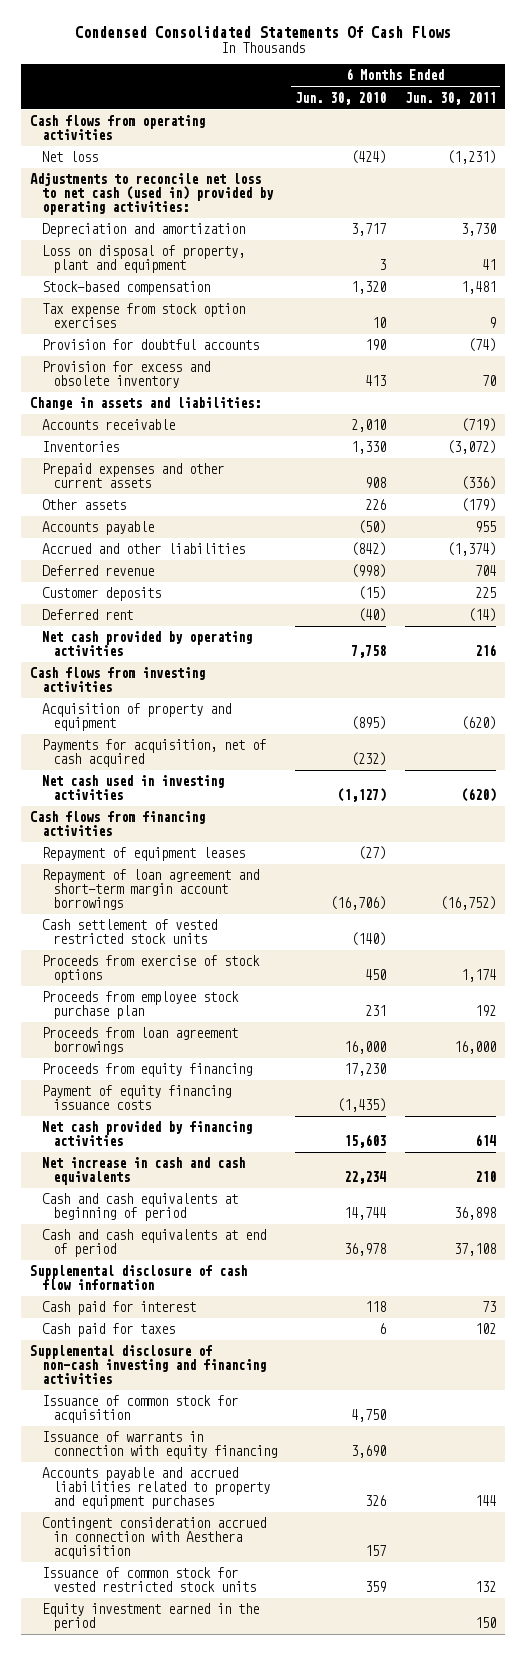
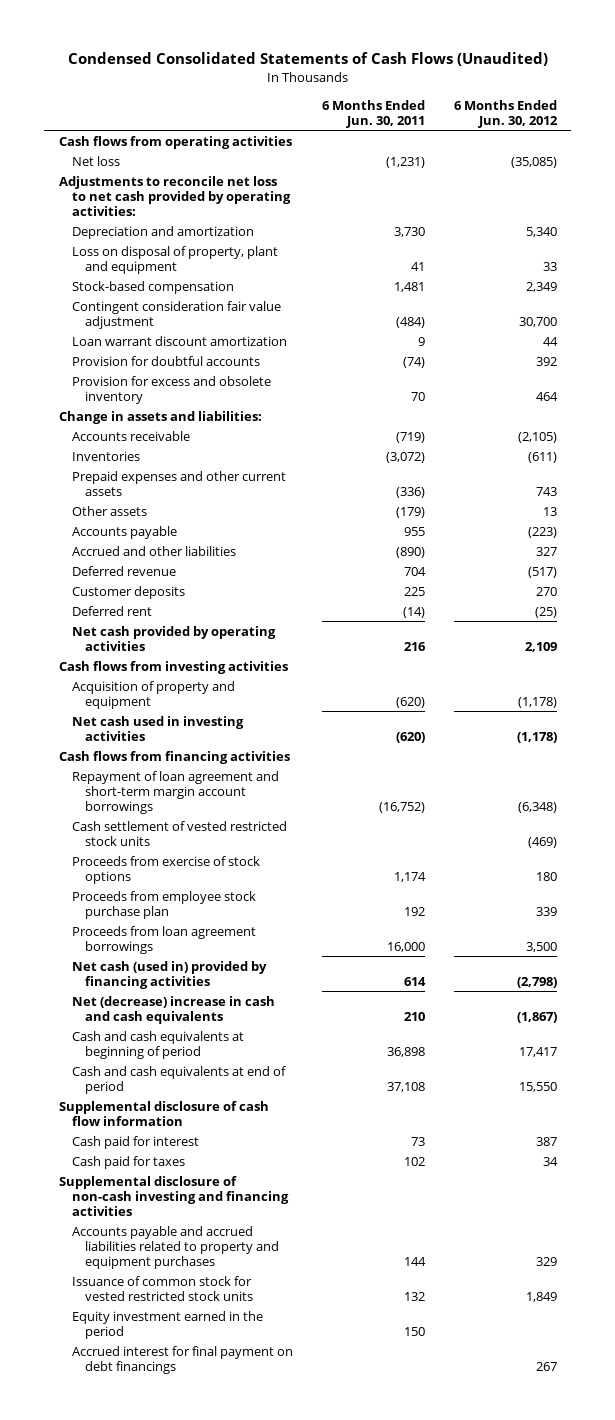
- Condensed Consolidated Statements Of Cash Flows
+ Condensed Consolidated Statements of Cash Flows (Unaudited)
- | 6 Months Ended Jun. 30, 2010 | 6 Months Ended Jun. 30, 2011
+ | 6 Months Ended Jun. 30, 2011 | 6 Months Ended Jun. 30, 2012
- Adjustments to reconcile net loss to net cash (used in) provided by operating activities:
+ Adjustments to reconcile net loss to net cash provided by operating activities:
- Tax expense from stock option exercises | 10 | 9
+ Contingent consideration fair value adjustment | (484) | 30,700
+ Loan warrant discount amortization | 9 | 44
- Accrued and other liabilities | (842) | (1,374)
+ Accrued and other liabilities | (890) | 327
- Payments for acquisition, net of cash acquired | (232) |
- Repayment of equipment leases | (27) |
- Proceeds from equity financing | 17,230 |
- Payment of equity financing issuance costs | (1,435) |
- Net cash provided by financing activities | 15,603 | 614
- Net increase in cash and cash equivalents | 22,234 | 210
+ Net cash (used in) provided by financing activities | 614 | (2,798)
+ Net (decrease) increase in cash and cash equivalents | 210 | (1,867)
- Issuance of common stock for acquisition | 4,750 |
- Issuance of warrants in connection with equity financing | 3,690 |
- Contingent consideration accrued in connection with Aesthera acquisition | 157 |
+ Accrued interest for final payment on debt financings | | 267

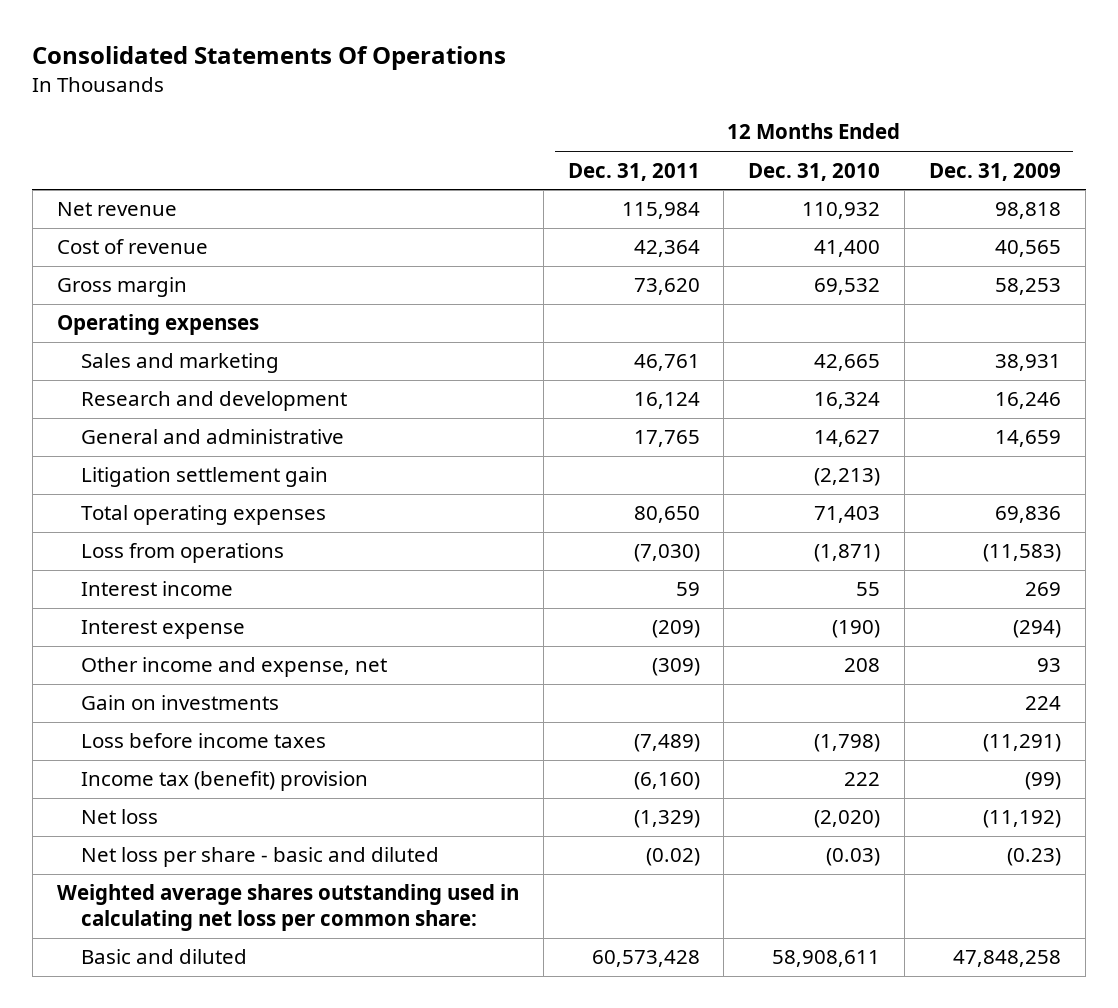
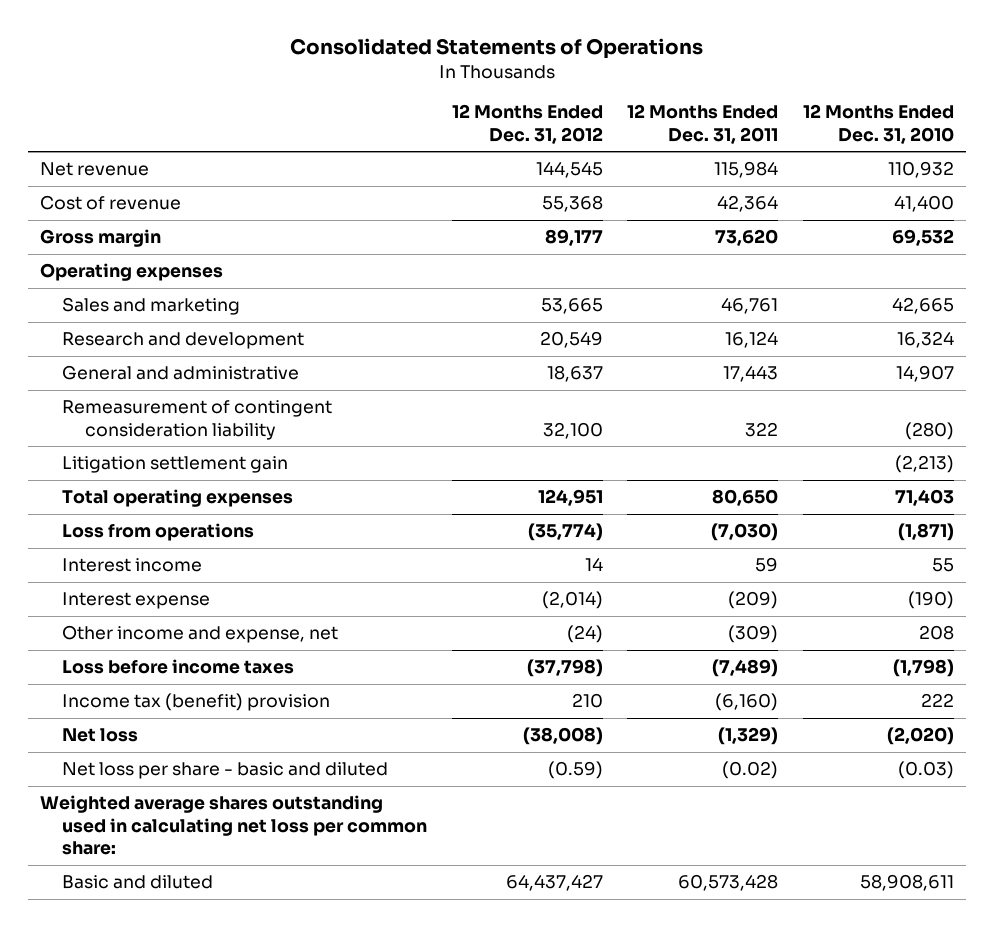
- Consolidated Statements Of Operations
+ Consolidated Statements of Operations
- | 12 Months Ended Dec. 31, 2011 | 12 Months Ended Dec. 31, 2010 | 12 Months Ended Dec. 31, 2009
+ | 12 Months Ended Dec. 31, 2012 | 12 Months Ended Dec. 31, 2011 | 12 Months Ended Dec. 31, 2010
- General and administrative | 17,765 | 14,627 | 14,659
+ General and administrative | 18,637 | 17,443 | 14,907
+ Remeasurement of contingent consideration liability | 32,100 | 322 | (280)
- Gain on investments | | | 224

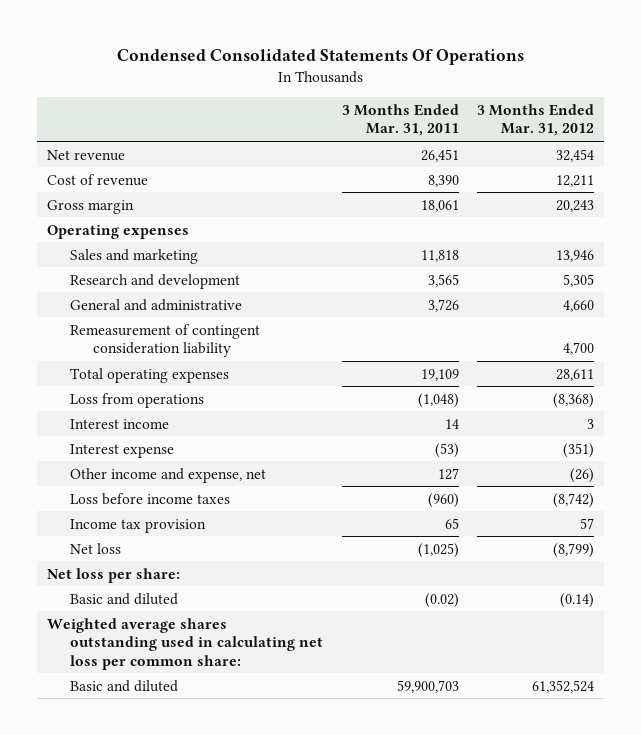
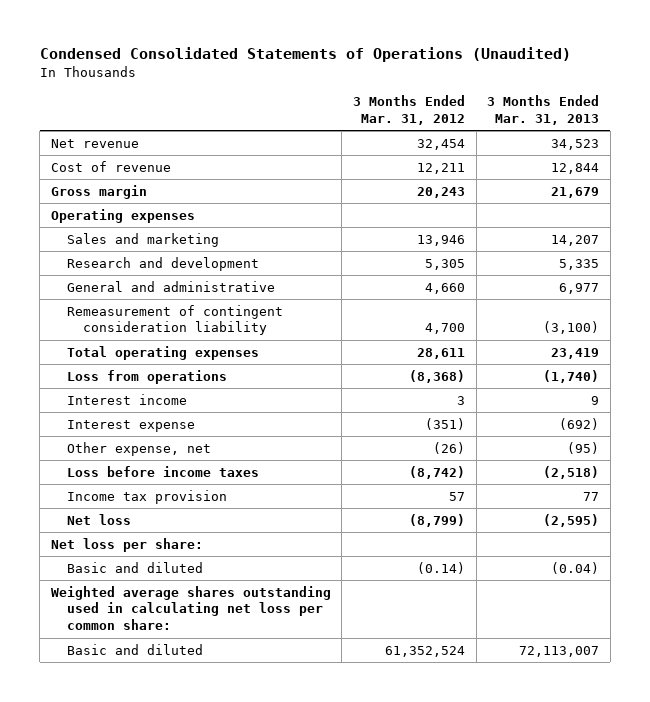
- Condensed Consolidated Statements Of Operations
+ Condensed Consolidated Statements of Operations (Unaudited)
- | 3 Months Ended Mar. 31, 2011 | 3 Months Ended Mar. 31, 2012
+ | 3 Months Ended Mar. 31, 2012 | 3 Months Ended Mar. 31, 2013
- Other income and expense, net | 127 | (26)
+ Other expense, net | (26) | (95)

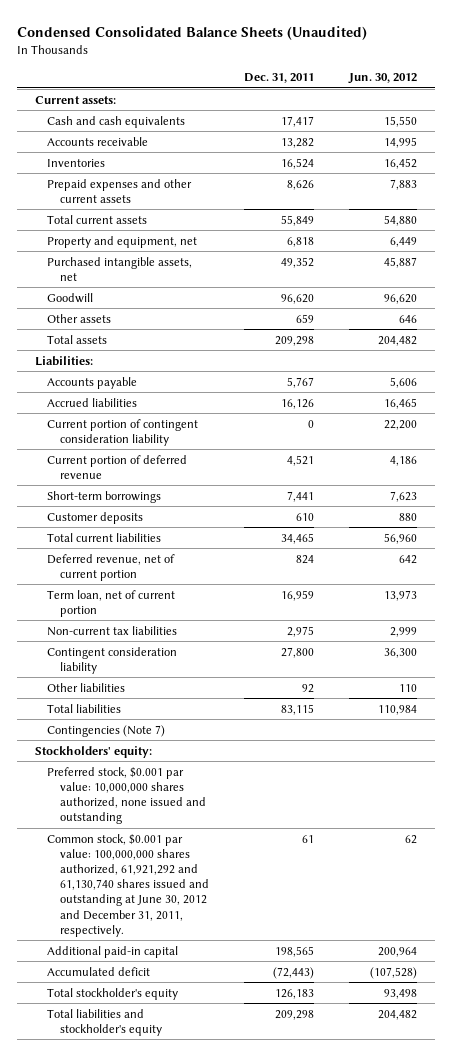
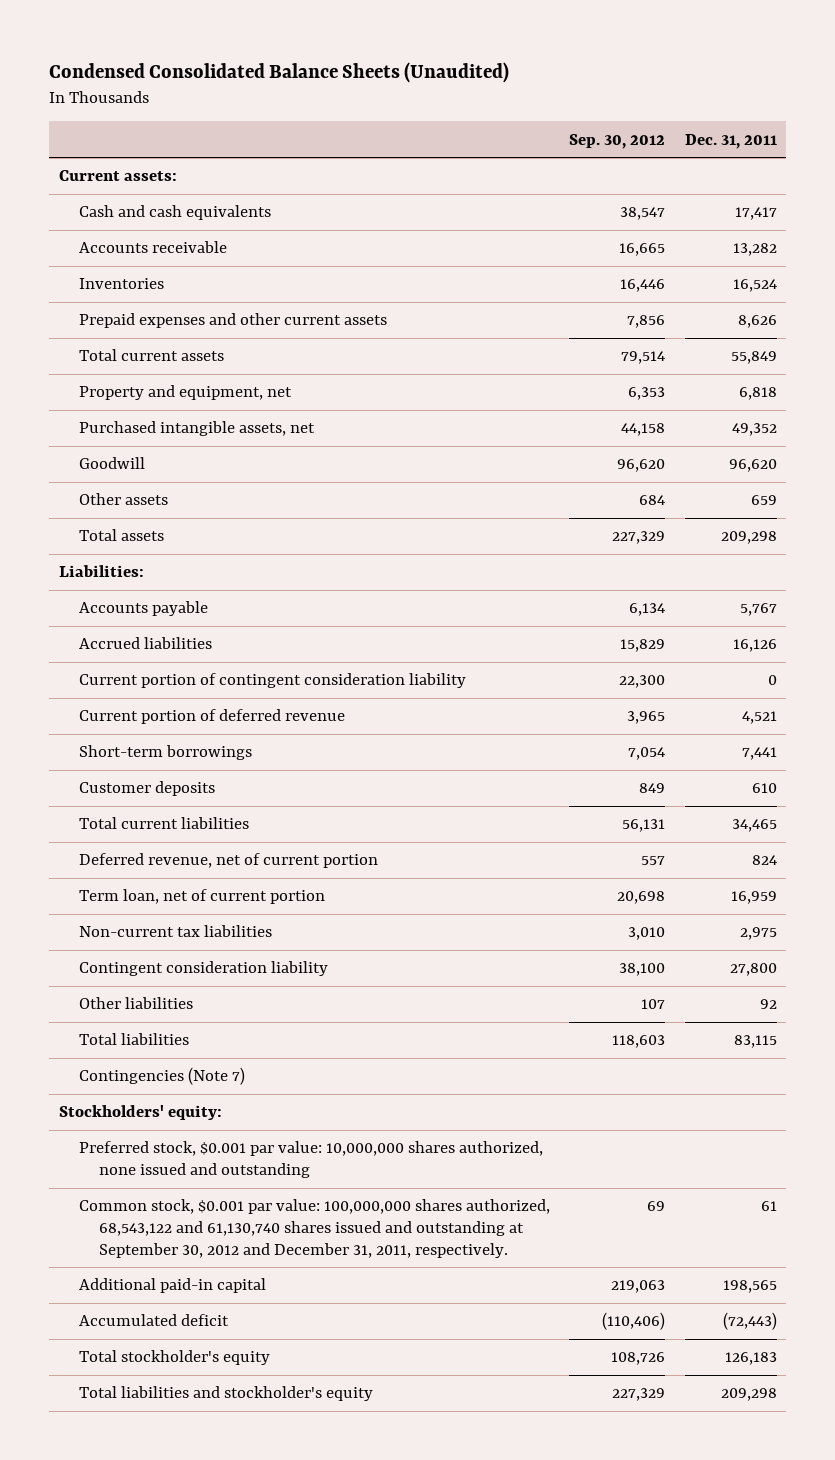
- | Dec. 31, 2011 | Jun. 30, 2012
+ | Sep. 30, 2012 | Dec. 31, 2011
- Common stock, $0.001 par value: 100,000,000 shares authorized, 61,921,292 and 61,130,740 shares issued and outstanding at June 30, 2012 and December 31, 2011, respectively. | 61 | 62
+ Common stock, $0.001 par value: 100,000,000 shares authorized, 68,543,122 and 61,130,740 shares issued and outstanding at September 30, 2012 and December 31, 2011, respectively. | 69 | 61

